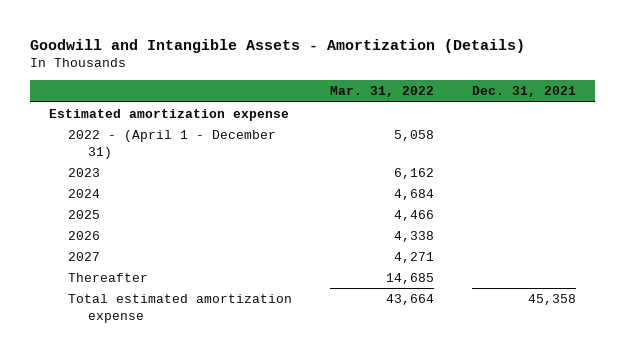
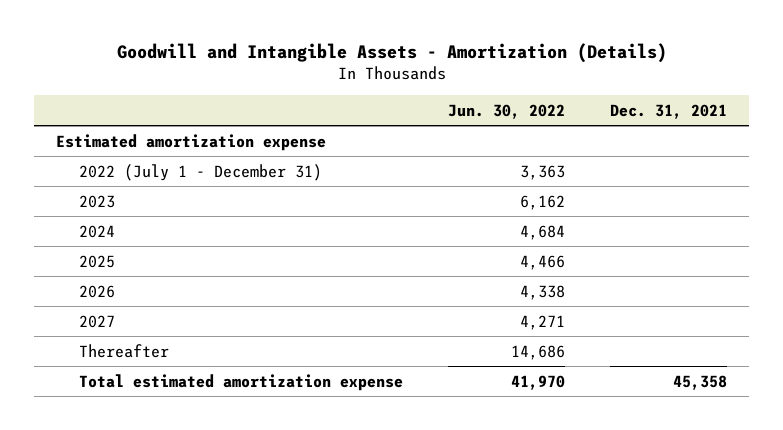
- | Mar. 31, 2022 | Dec. 31, 2021
+ | Jun. 30, 2022 | Dec. 31, 2021
- 2022 - (April 1 - December 31) | 5,058 |
+ 2022 (July 1 - December 31) | 3,363 |

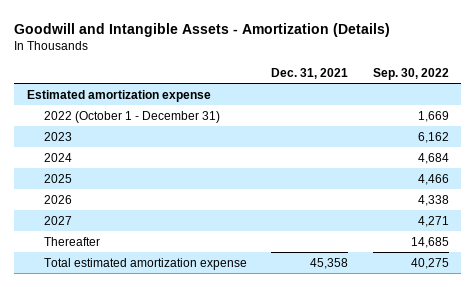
- | Jun. 30, 2022 | Dec. 31, 2021
+ | Dec. 31, 2021 | Sep. 30, 2022
- 2022 (July 1 - December 31) | 3,363 |
+ 2022 (October 1 - December 31) | | 1,669

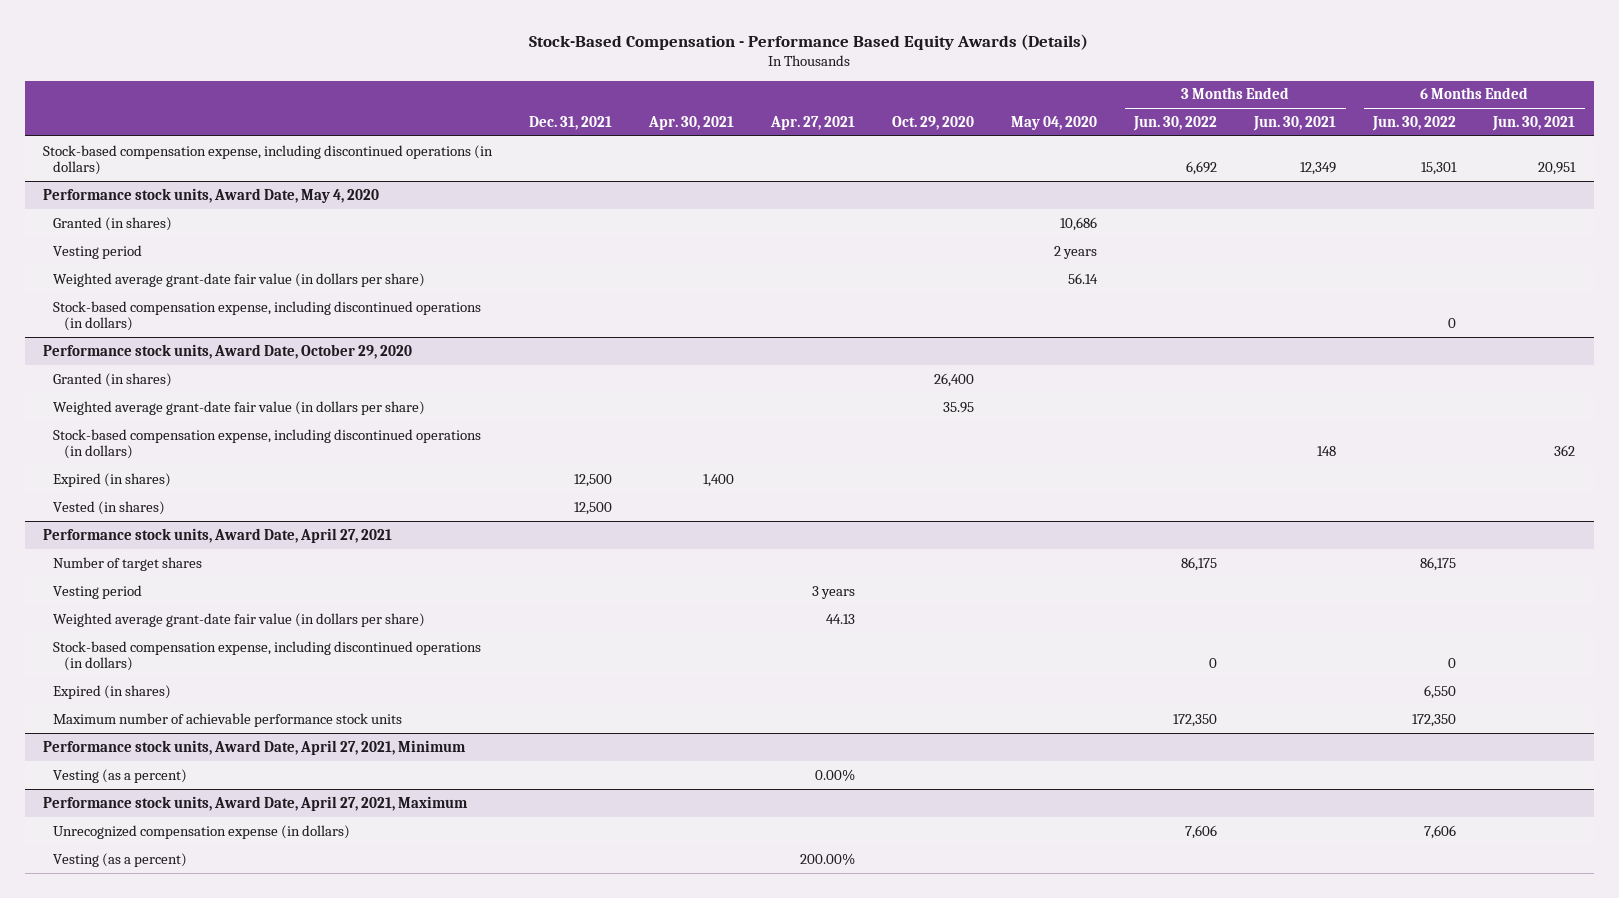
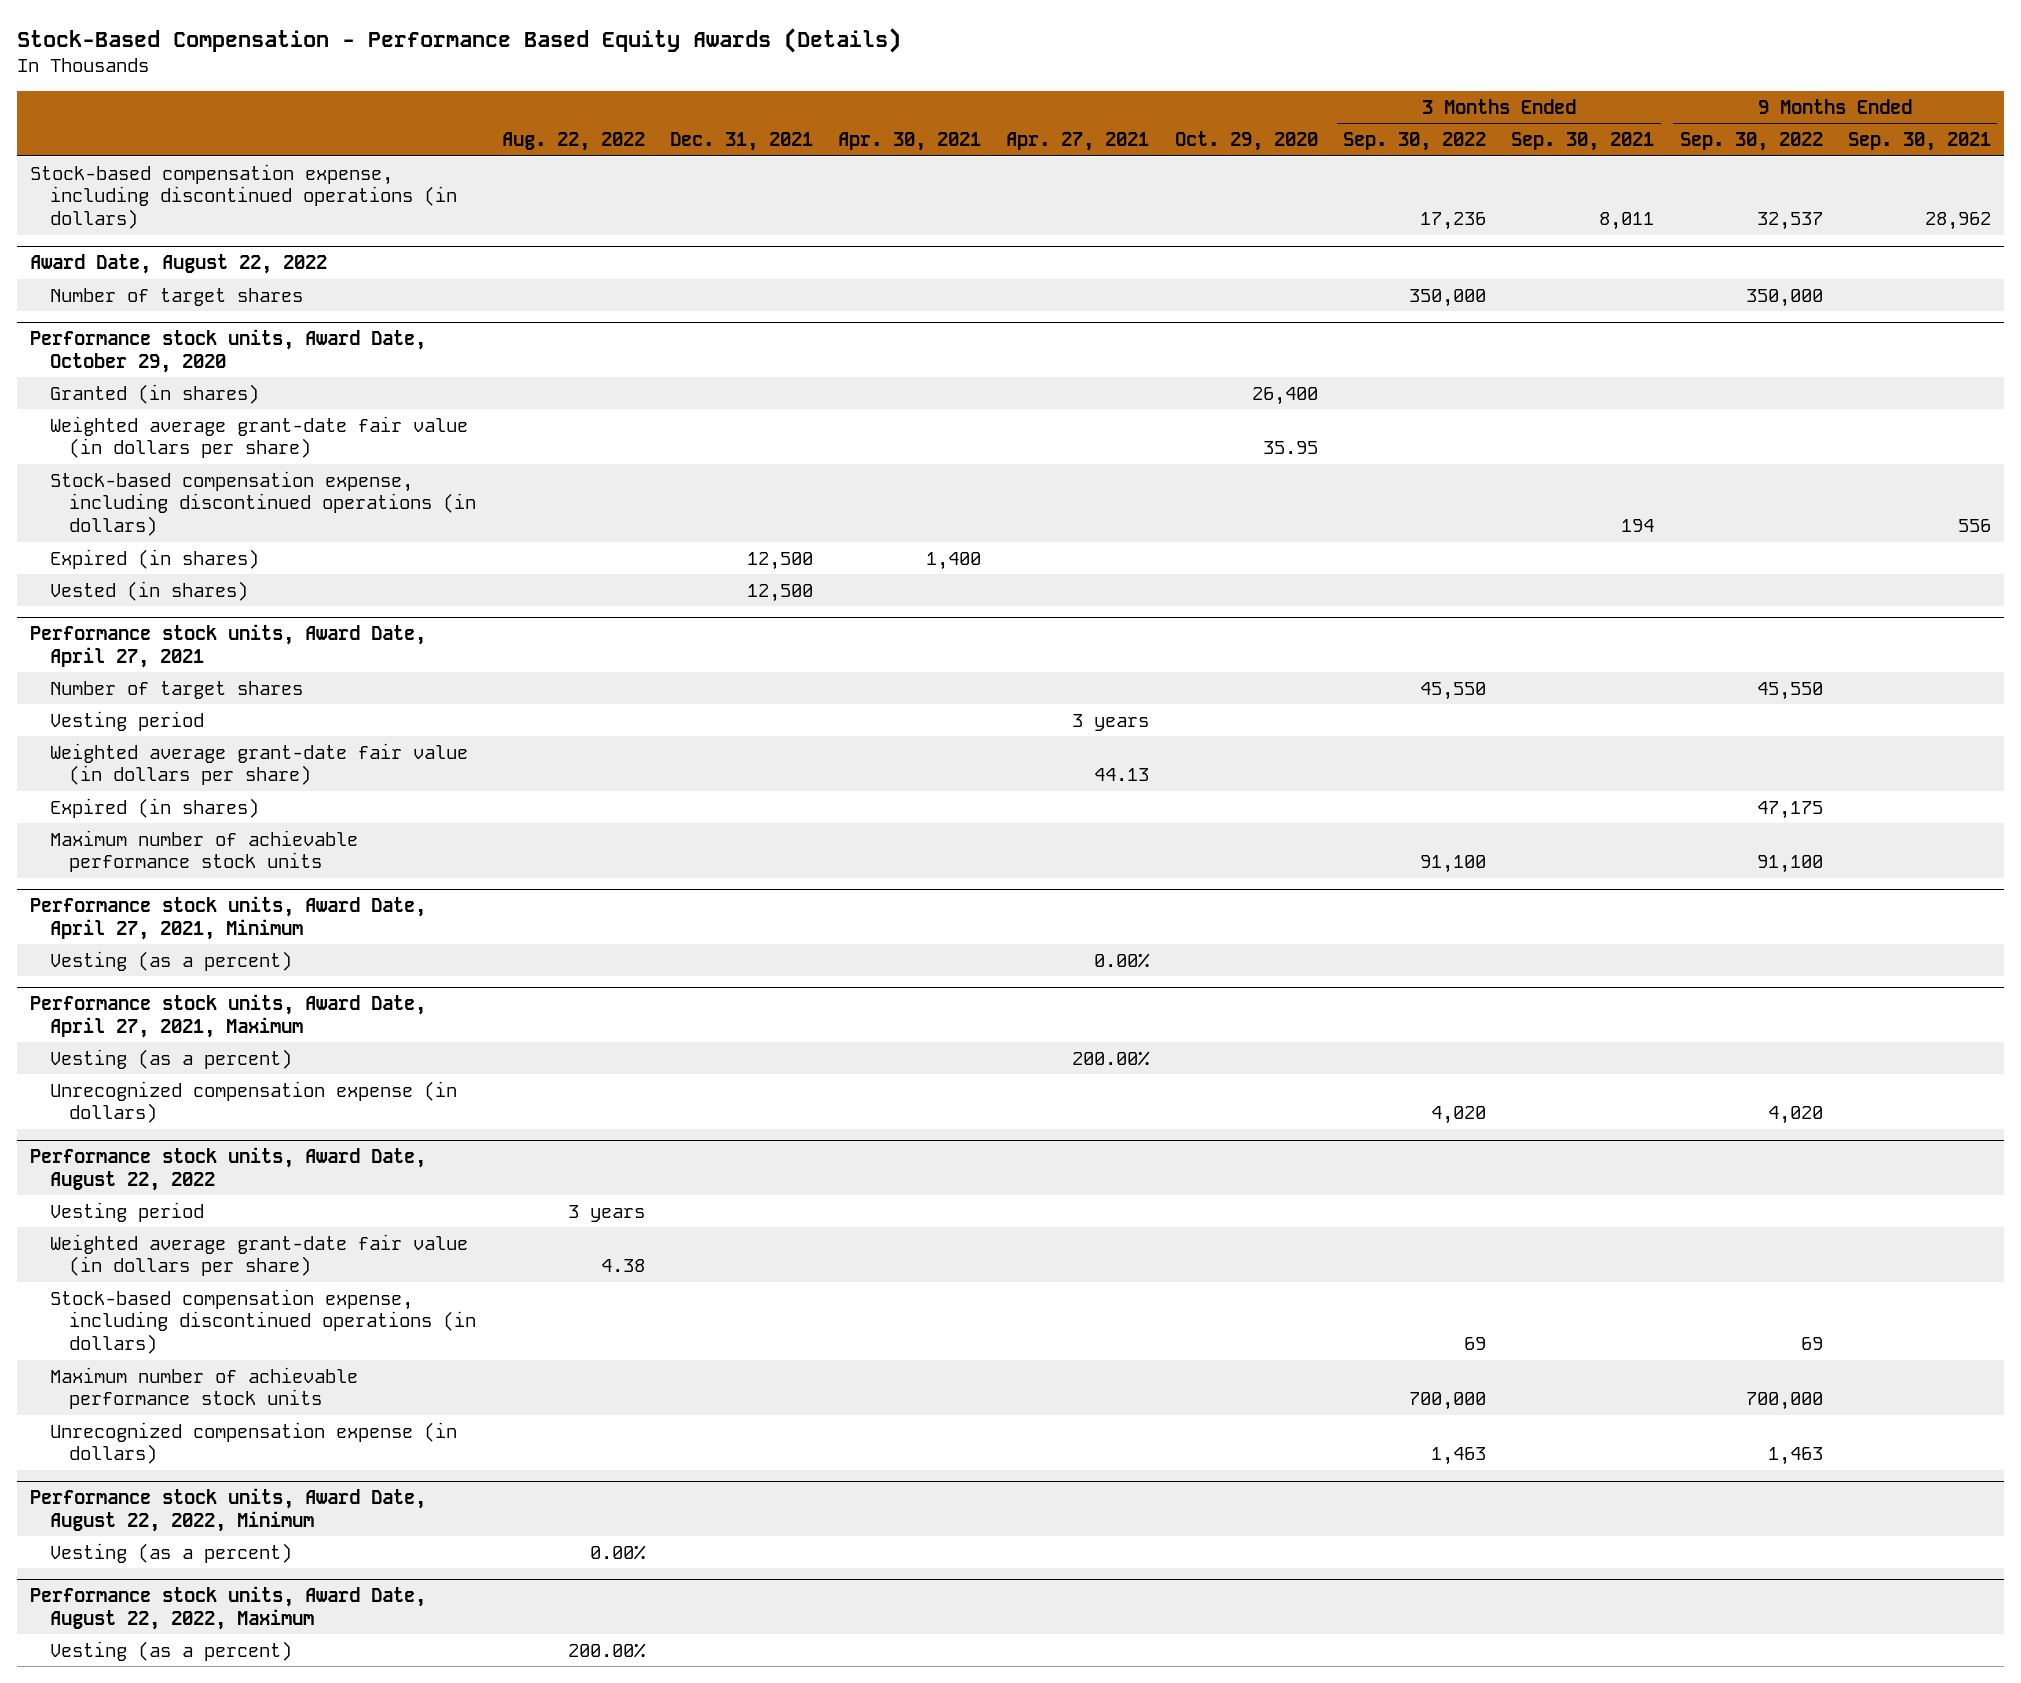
- | Dec. 31, 2021 | Apr. 30, 2021 | Apr. 27, 2021 | Oct. 29, 2020 | May 04, 2020 | 3 Months Ended Jun. 30, 2022 | 3 Months Ended Jun. 30, 2021 | 6 Months Ended Jun. 30, 2022 | 6 Months Ended Jun. 30, 2021
+ | Aug. 22, 2022 | Dec. 31, 2021 | Apr. 30, 2021 | Apr. 27, 2021 | Oct. 29, 2020 | 3 Months Ended Sep. 30, 2022 | 3 Months Ended Sep. 30, 2021 | 9 Months Ended Sep. 30, 2022 | 9 Months Ended Sep. 30, 2021
- Performance stock units, Award Date, May 4, 2020
- Granted (in shares) | | | | | 10,686 | | | |
- Vesting period | | | | | 2 years | | | |
- Weighted average grant-date fair value (in dollars per share) | | | | | 56.14 | | | |
- Stock-based compensation expense, including discontinued operations (in dollars) | | | | | | | | 0 |
+ Award Date, August 22, 2022
+ Number of target shares | | | | | | 350,000 | | 350,000 |
@ Performance stock units, Award Date, April 27, 2021
- Stock-based compensation expense, including discontinued operations (in dollars) | | | | | | 0 | | 0 |
@ Performance stock units, Award Date, April 27, 2021, Maximum
moved down: Unrecognized compensation expense (in dollars) | | | | | | 4,020 | | 4,020 |
+ Performance stock units, Award Date, August 22, 2022
+ Vesting period | 3 years | | | | | | | |
+ Weighted average grant-date fair value (in dollars per share) | 4.38 | | | | | | | |
+ Stock-based compensation expense, including discontinued operations (in dollars) | | | | | | 69 | | 69 |
+ Maximum number of achievable performance stock units | | | | | | 700,000 | | 700,000 |
+ Unrecognized compensation expense (in dollars) | | | | | | 1,463 | | 1,463 |
+ Performance stock units, Award Date, August 22, 2022, Minimum
+ Vesting (as a percent) | 0.00% | | | | | | | |
+ Performance stock units, Award Date, August 22, 2022, Maximum
+ Vesting (as a percent) | 200.00% | | | | | | | |

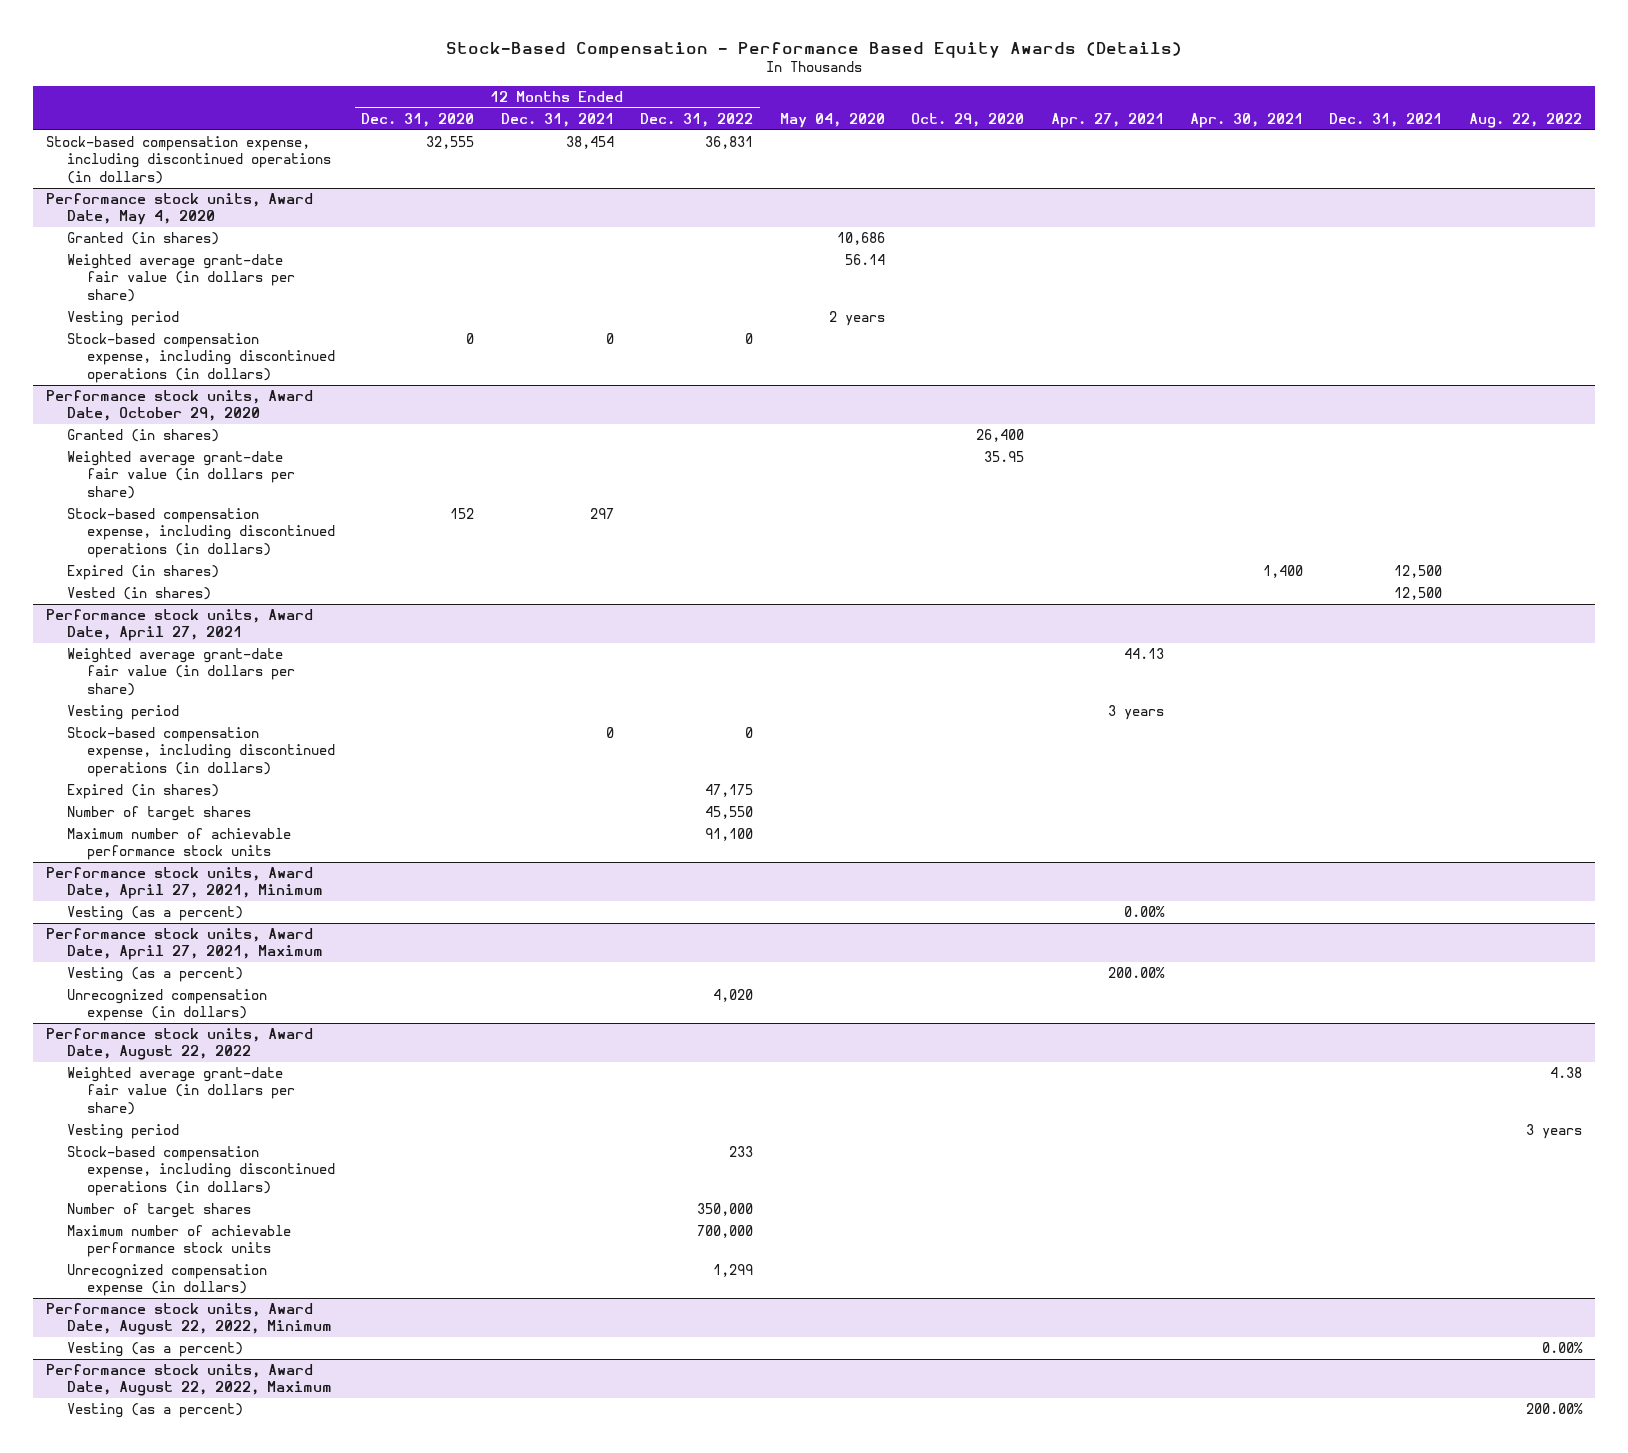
- | Aug. 22, 2022 | Dec. 31, 2021 | Apr. 30, 2021 | Apr. 27, 2021 | Oct. 29, 2020 | 3 Months Ended Sep. 30, 2022 | 3 Months Ended Sep. 30, 2021 | 9 Months Ended Sep. 30, 2022 | 9 Months Ended Sep. 30, 2021
+ | 12 Months Ended Dec. 31, 2020 | 12 Months Ended Dec. 31, 2021 | 12 Months Ended Dec. 31, 2022 | May 04, 2020 | Oct. 29, 2020 | Apr. 27, 2021 | Apr. 30, 2021 | Dec. 31, 2021 | Aug. 22, 2022
- Award Date, August 22, 2022
- Number of target shares | | | | | | 350,000 | | 350,000 |
+ Performance stock units, Award Date, May 4, 2020
+ Granted (in shares) | | | | 10,686 | | | | |
+ Weighted average grant-date fair value (in dollars per share) | | | | 56.14 | | | | |
+ Vesting period | | | | 2 years | | | | |
+ Stock-based compensation expense, including discontinued operations (in dollars) | 0 | 0 | 0 | | | | | |
@ Performance stock units, Award Date, April 27, 2021
moved down: Vesting period | | | | | | 3 years | | |
+ Stock-based compensation expense, including discontinued operations (in dollars) | | 0 | 0 | | | | | |
moved down: Number of target shares | | | 45,550 | | | | | |
@ Performance stock units, Award Date, August 22, 2022
moved down: Vesting period | | | | | | | | | 3 years
+ Number of target shares | | | 350,000 | | | | | |

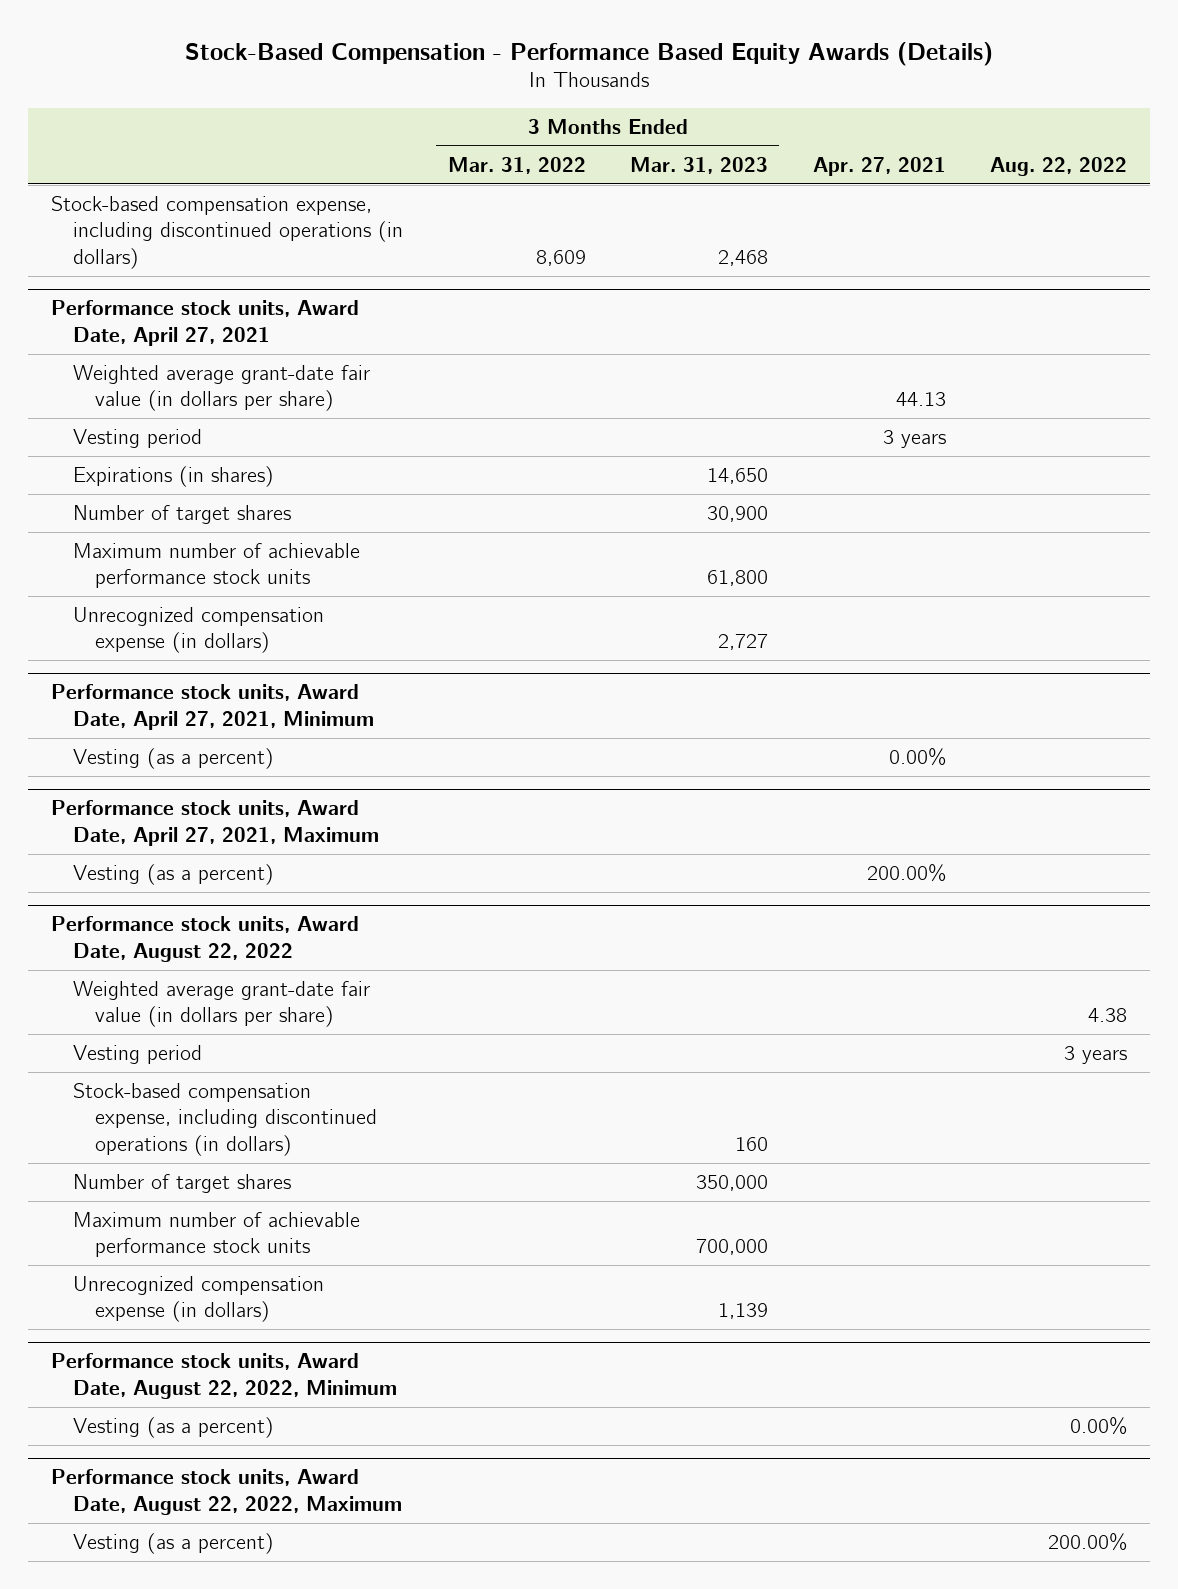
- | 12 Months Ended Dec. 31, 2020 | 12 Months Ended Dec. 31, 2021 | 12 Months Ended Dec. 31, 2022 | May 04, 2020 | Oct. 29, 2020 | Apr. 27, 2021 | Apr. 30, 2021 | Dec. 31, 2021 | Aug. 22, 2022
+ | 3 Months Ended Mar. 31, 2022 | 3 Months Ended Mar. 31, 2023 | Apr. 27, 2021 | Aug. 22, 2022
- Performance stock units, Award Date, May 4, 2020
- Granted (in shares) | | | | 10,686 | | | | |
- Weighted average grant-date fair value (in dollars per share) | | | | 56.14 | | | | |
- Vesting period | | | | 2 years | | | | |
- Stock-based compensation expense, including discontinued operations (in dollars) | 0 | 0 | 0 | | | | | |
- Performance stock units, Award Date, October 29, 2020
- Granted (in shares) | | | | | 26,400 | | | |
- Weighted average grant-date fair value (in dollars per share) | | | | | 35.95 | | | |
- Stock-based compensation expense, including discontinued operations (in dollars) | 152 | 297 | | | | | | |
- Expired (in shares) | | | | | | | 1,400 | 12,500 |
- Vested (in shares) | | | | | | | | 12,500 |
@ Performance stock units, Award Date, April 27, 2021
- Stock-based compensation expense, including discontinued operations (in dollars) | | 0 | 0 | | | | | |
- Expired (in shares) | | | 47,175 | | | | | |
+ Expirations (in shares) | | 14,650 | |
+ Unrecognized compensation expense (in dollars) | | 2,727 | |
@ Performance stock units, Award Date, April 27, 2021, Maximum
- Unrecognized compensation expense (in dollars) | | | 4,020 | | | | | |

